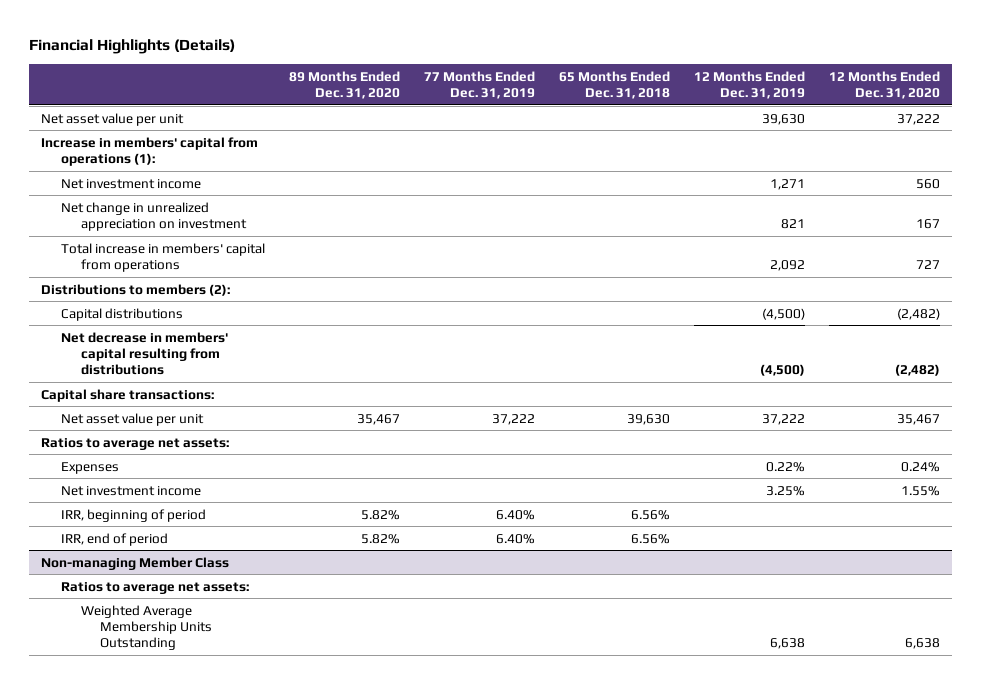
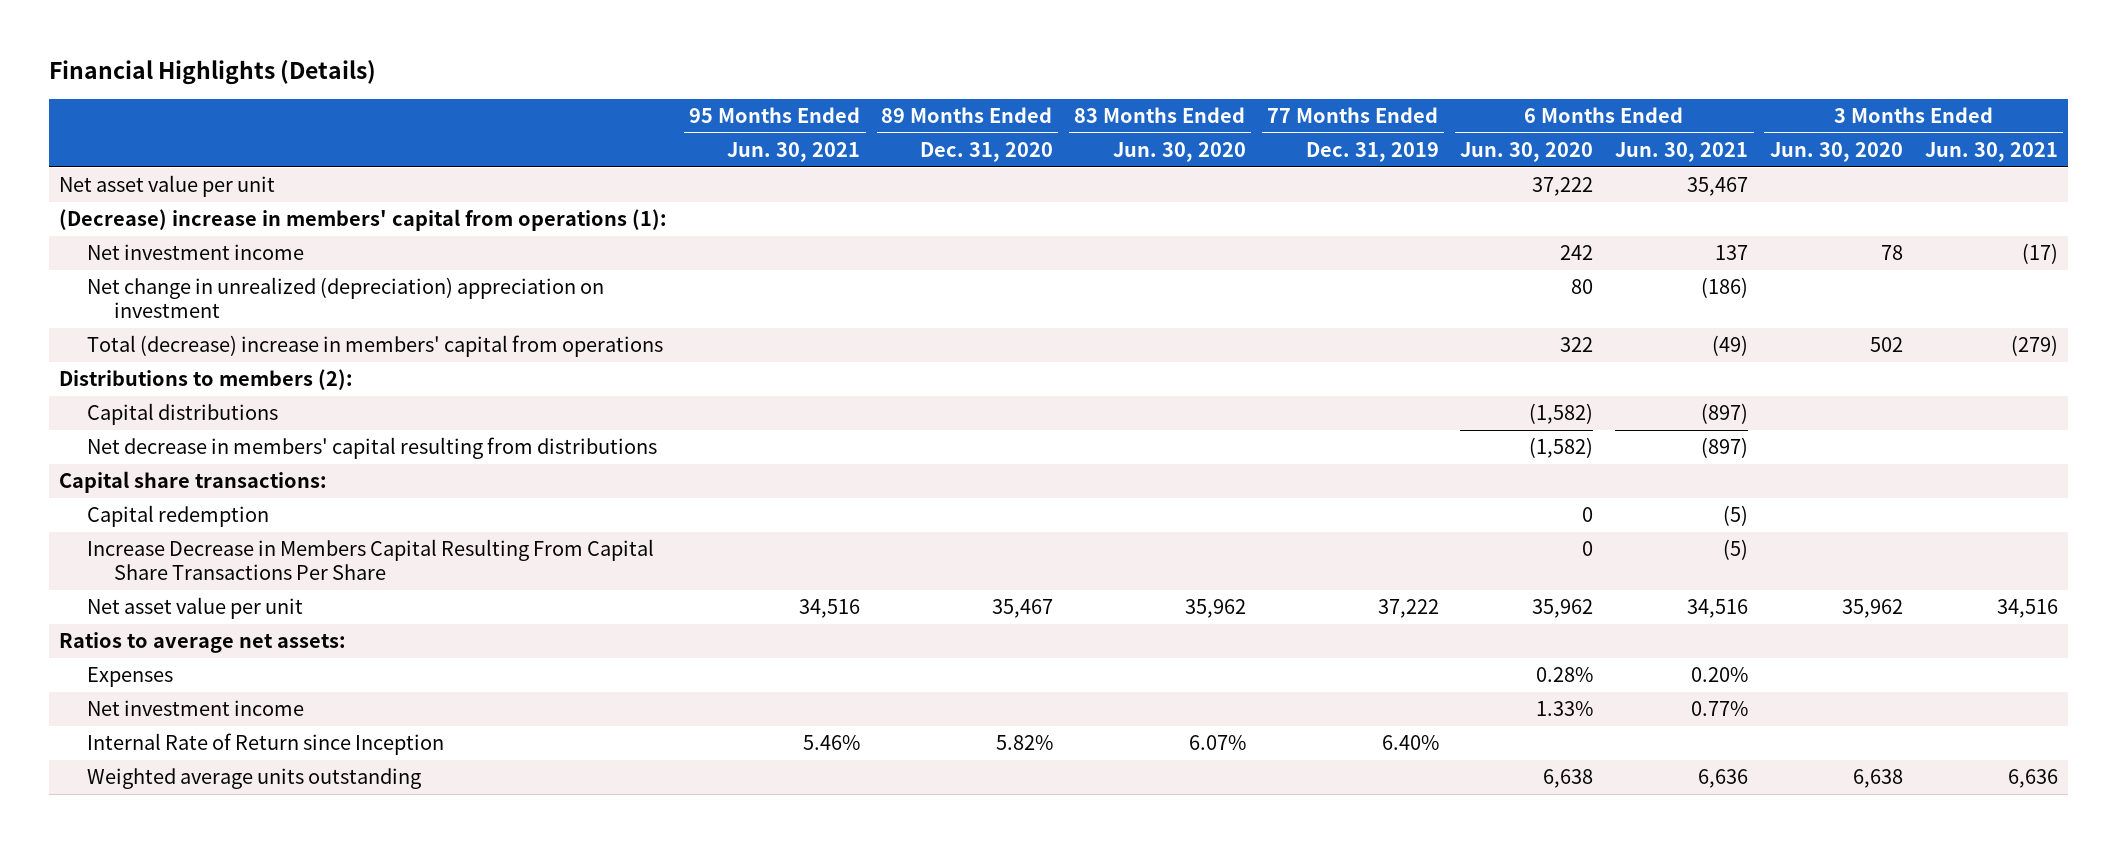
- | 89 Months Ended Dec. 31, 2020 | 77 Months Ended Dec. 31, 2019 | 65 Months Ended Dec. 31, 2018 | 12 Months Ended Dec. 31, 2019 | 12 Months Ended Dec. 31, 2020
+ | 95 Months Ended Jun. 30, 2021 | 89 Months Ended Dec. 31, 2020 | 83 Months Ended Jun. 30, 2020 | 77 Months Ended Dec. 31, 2019 | 6 Months Ended Jun. 30, 2020 | 6 Months Ended Jun. 30, 2021 | 3 Months Ended Jun. 30, 2020 | 3 Months Ended Jun. 30, 2021
- Increase in members' capital from operations (1):
+ (Decrease) increase in members' capital from operations (1):
- Net change in unrealized appreciation on investment | | | | 821 | 167
- Total increase in members' capital from operations | | | | 2,092 | 727
+ Net change in unrealized (depreciation) appreciation on investment | | | | | 80 | (186) | |
+ Total (decrease) increase in members' capital from operations | | | | | 322 | (49) | 502 | (279)
+ Capital redemption | | | | | 0 | (5) | |
+ Increase Decrease in Members Capital Resulting From Capital Share Transactions Per Share | | | | | 0 | (5) | |
- IRR, beginning of period | 5.82% | 6.40% | 6.56% | |
- IRR, end of period | 5.82% | 6.40% | 6.56% | |
- Non-managing Member Class
- Ratios to average net assets:
- Weighted Average Membership Units Outstanding | | | | 6,638 | 6,638
+ Internal Rate of Return since Inception | 5.46% | 5.82% | 6.07% | 6.40% | | | |
+ Weighted average units outstanding | | | | | 6,638 | 6,636 | 6,638 | 6,636

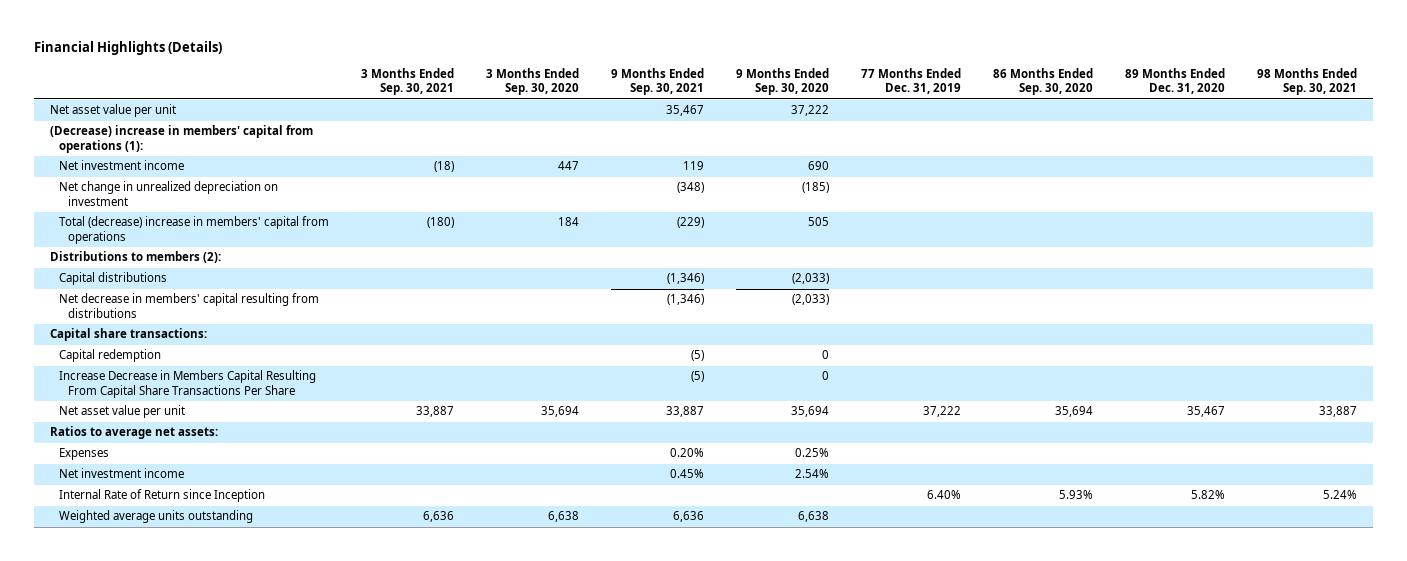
- | 95 Months Ended Jun. 30, 2021 | 89 Months Ended Dec. 31, 2020 | 83 Months Ended Jun. 30, 2020 | 77 Months Ended Dec. 31, 2019 | 6 Months Ended Jun. 30, 2020 | 6 Months Ended Jun. 30, 2021 | 3 Months Ended Jun. 30, 2020 | 3 Months Ended Jun. 30, 2021
+ | 3 Months Ended Sep. 30, 2021 | 3 Months Ended Sep. 30, 2020 | 9 Months Ended Sep. 30, 2021 | 9 Months Ended Sep. 30, 2020 | 77 Months Ended Dec. 31, 2019 | 86 Months Ended Sep. 30, 2020 | 89 Months Ended Dec. 31, 2020 | 98 Months Ended Sep. 30, 2021
- Net change in unrealized (depreciation) appreciation on investment | | | | | 80 | (186) | |
+ Net change in unrealized depreciation on investment | | | (348) | (185) | | | |

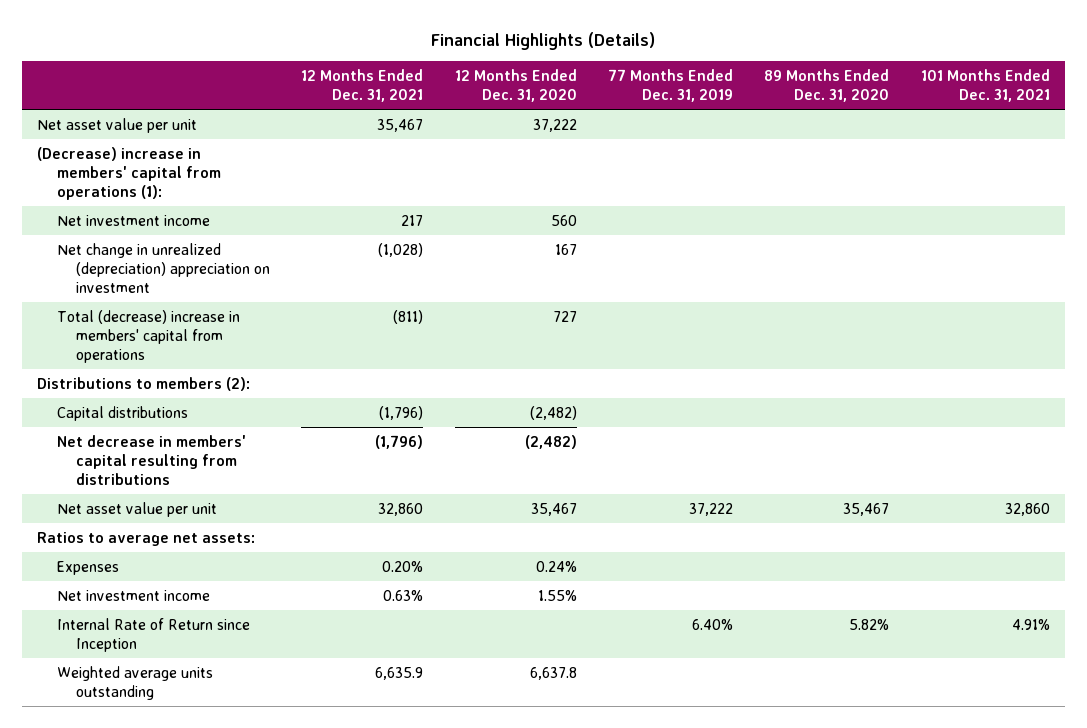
- | 3 Months Ended Sep. 30, 2021 | 3 Months Ended Sep. 30, 2020 | 9 Months Ended Sep. 30, 2021 | 9 Months Ended Sep. 30, 2020 | 77 Months Ended Dec. 31, 2019 | 86 Months Ended Sep. 30, 2020 | 89 Months Ended Dec. 31, 2020 | 98 Months Ended Sep. 30, 2021
+ | 12 Months Ended Dec. 31, 2021 | 12 Months Ended Dec. 31, 2020 | 77 Months Ended Dec. 31, 2019 | 89 Months Ended Dec. 31, 2020 | 101 Months Ended Dec. 31, 2021
- Net change in unrealized depreciation on investment | | | (348) | (185) | | | |
+ Net change in unrealized (depreciation) appreciation on investment | (1,028) | 167 | | |
- Capital share transactions:
- Capital redemption | | | (5) | 0 | | | |
- Increase Decrease in Members Capital Resulting From Capital Share Transactions Per Share | | | (5) | 0 | | | |

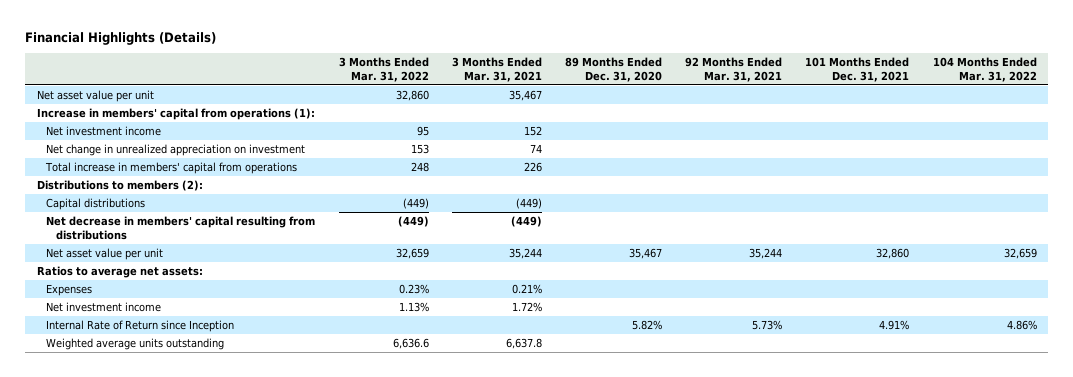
- | 12 Months Ended Dec. 31, 2021 | 12 Months Ended Dec. 31, 2020 | 77 Months Ended Dec. 31, 2019 | 89 Months Ended Dec. 31, 2020 | 101 Months Ended Dec. 31, 2021
+ | 3 Months Ended Mar. 31, 2022 | 3 Months Ended Mar. 31, 2021 | 89 Months Ended Dec. 31, 2020 | 92 Months Ended Mar. 31, 2021 | 101 Months Ended Dec. 31, 2021 | 104 Months Ended Mar. 31, 2022
- (Decrease) increase in members' capital from operations (1):
+ Increase in members' capital from operations (1):
- Net change in unrealized (depreciation) appreciation on investment | (1,028) | 167 | | |
- Total (decrease) increase in members' capital from operations | (811) | 727 | | |
+ Net change in unrealized appreciation on investment | 153 | 74 | | | |
+ Total increase in members' capital from operations | 248 | 226 | | | |

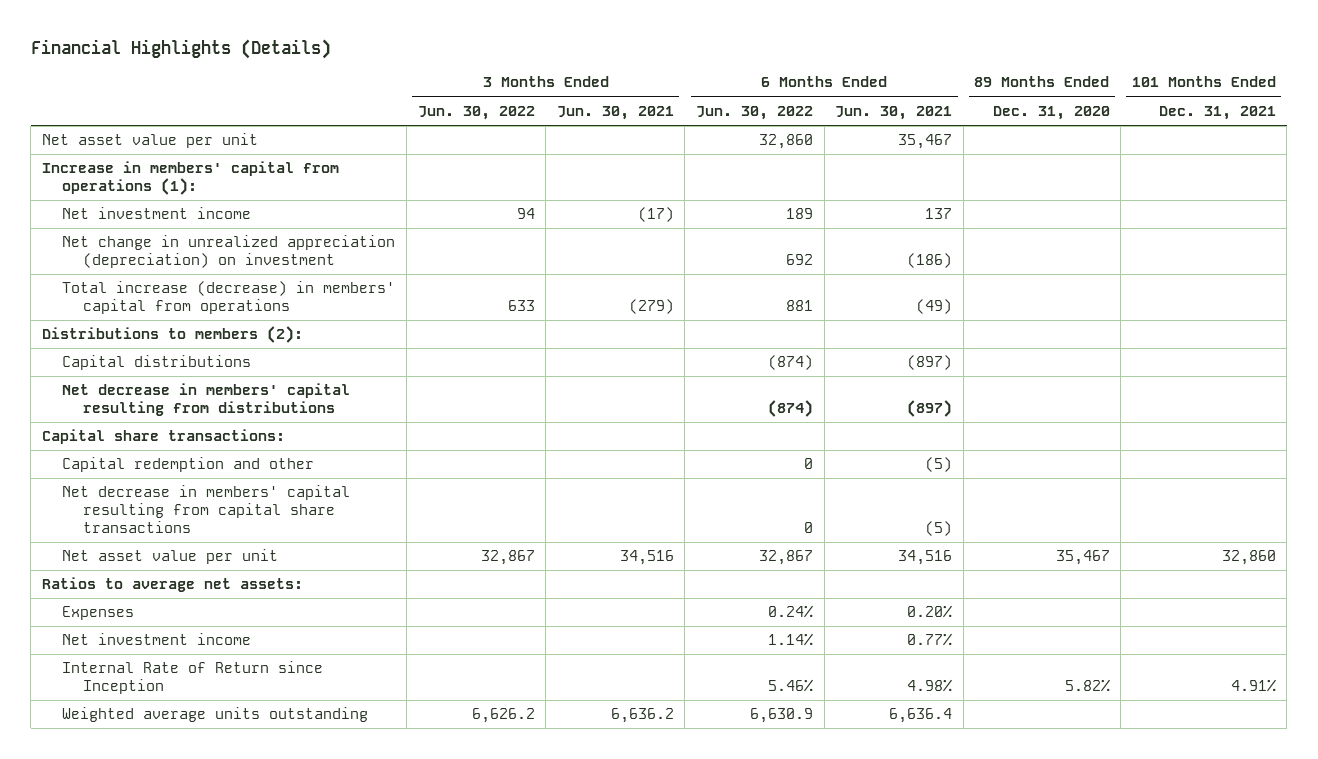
- | 3 Months Ended Mar. 31, 2022 | 3 Months Ended Mar. 31, 2021 | 89 Months Ended Dec. 31, 2020 | 92 Months Ended Mar. 31, 2021 | 101 Months Ended Dec. 31, 2021 | 104 Months Ended Mar. 31, 2022
+ | 3 Months Ended Jun. 30, 2022 | 3 Months Ended Jun. 30, 2021 | 6 Months Ended Jun. 30, 2022 | 6 Months Ended Jun. 30, 2021 | 89 Months Ended Dec. 31, 2020 | 101 Months Ended Dec. 31, 2021
- Net change in unrealized appreciation on investment | 153 | 74 | | | |
- Total increase in members' capital from operations | 248 | 226 | | | |
+ Net change in unrealized appreciation (depreciation) on investment | | | 692 | (186) | |
+ Total increase (decrease) in members' capital from operations | 633 | (279) | 881 | (49) | |
+ Capital share transactions:
+ Capital redemption and other | | | 0 | (5) | |
+ Net decrease in members' capital resulting from capital share transactions | | | 0 | (5) | |

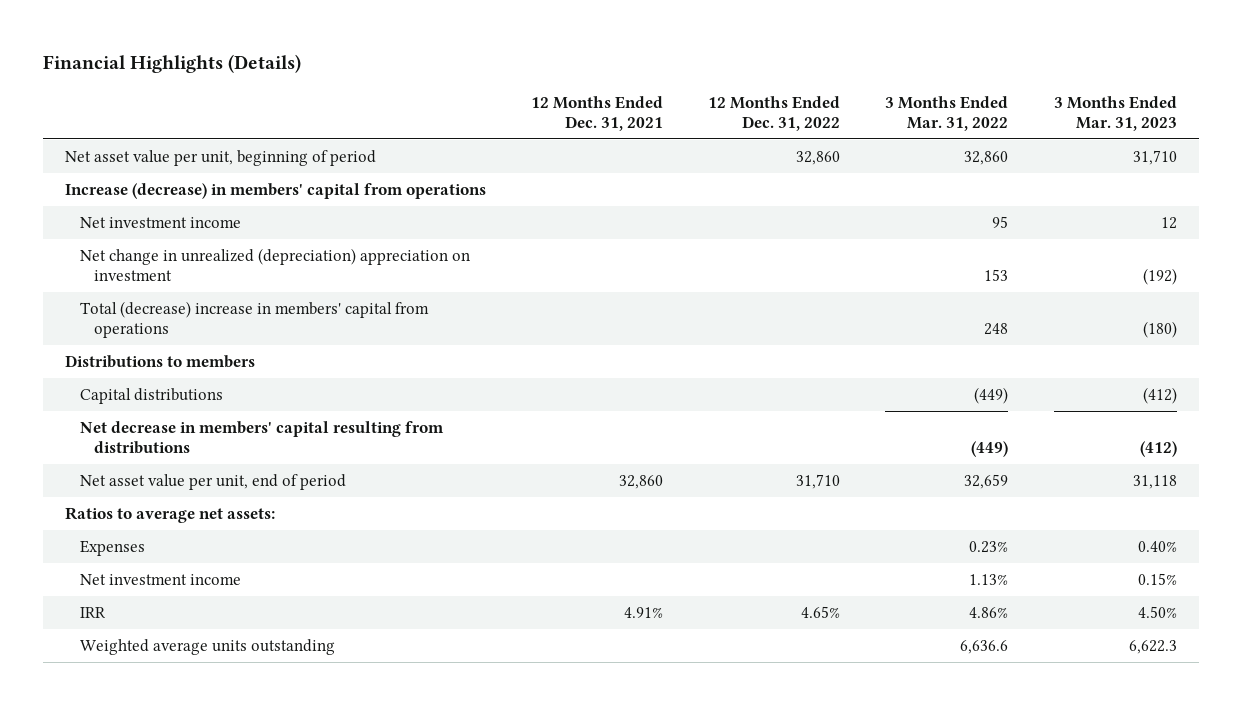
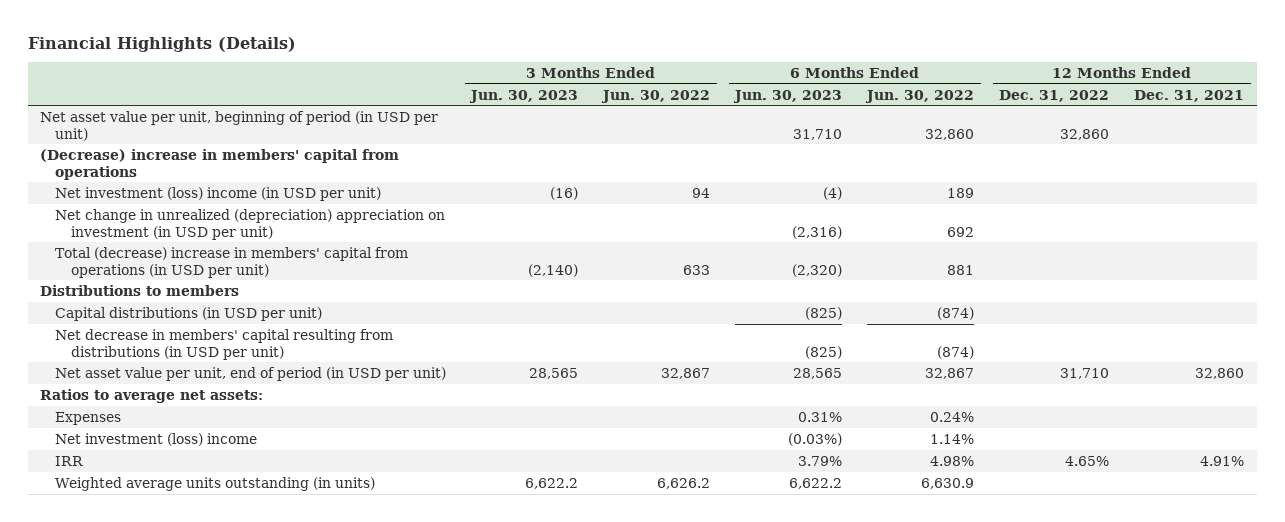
- | 12 Months Ended Dec. 31, 2021 | 12 Months Ended Dec. 31, 2022 | 3 Months Ended Mar. 31, 2022 | 3 Months Ended Mar. 31, 2023
+ | 3 Months Ended Jun. 30, 2023 | 3 Months Ended Jun. 30, 2022 | 6 Months Ended Jun. 30, 2023 | 6 Months Ended Jun. 30, 2022 | 12 Months Ended Dec. 31, 2022 | 12 Months Ended Dec. 31, 2021
- Net asset value per unit, beginning of period | | 32,860 | 32,860 | 31,710
- Increase (decrease) in members' capital from operations
- Net investment income | | | 95 | 12
- Net change in unrealized (depreciation) appreciation on investment | | | 153 | (192)
- Total (decrease) increase in members' capital from operations | | | 248 | (180)
+ Net asset value per unit, beginning of period (in USD per unit) | | | 31,710 | 32,860 | 32,860 |
+ (Decrease) increase in members' capital from operations
+ Net investment (loss) income (in USD per unit) | (16) | 94 | (4) | 189 | |
+ Net change in unrealized (depreciation) appreciation on investment (in USD per unit) | | | (2,316) | 692 | |
+ Total (decrease) increase in members' capital from operations (in USD per unit) | (2,140) | 633 | (2,320) | 881 | |
- Capital distributions | | | (449) | (412)
- Net decrease in members' capital resulting from distributions | | | (449) | (412)
- Net asset value per unit, end of period | 32,860 | 31,710 | 32,659 | 31,118
+ Capital distributions (in USD per unit) | | | (825) | (874) | |
+ Net decrease in members' capital resulting from distributions (in USD per unit) | | | (825) | (874) | |
+ Net asset value per unit, end of period (in USD per unit) | 28,565 | 32,867 | 28,565 | 32,867 | 31,710 | 32,860
- Net investment income | | | 1.13% | 0.15%
+ Net investment (loss) income | | | (0.03%) | 1.14% | |
- Weighted average units outstanding | | | 6,636.6 | 6,622.3
+ Weighted average units outstanding (in units) | 6,622.2 | 6,626.2 | 6,622.2 | 6,630.9 | |

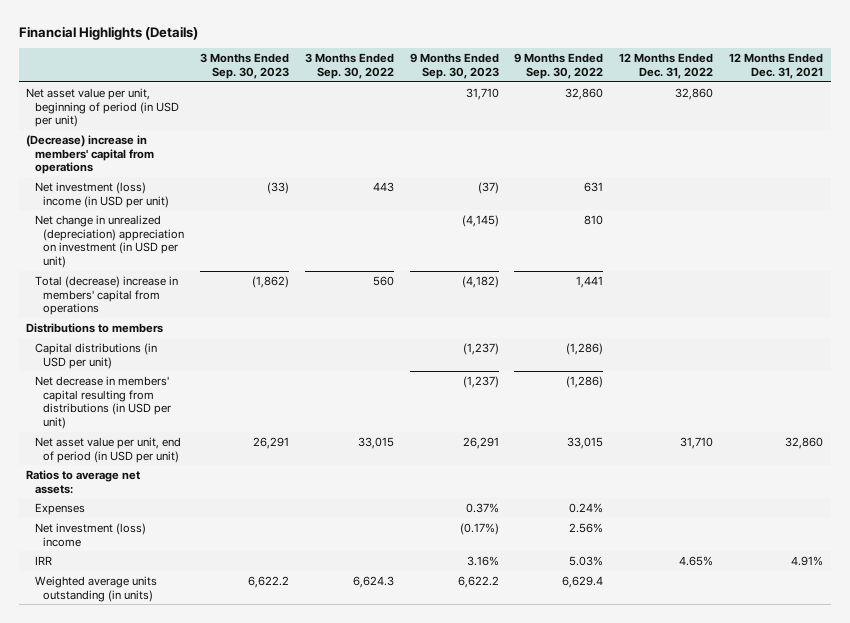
- | 3 Months Ended Jun. 30, 2023 | 3 Months Ended Jun. 30, 2022 | 6 Months Ended Jun. 30, 2023 | 6 Months Ended Jun. 30, 2022 | 12 Months Ended Dec. 31, 2022 | 12 Months Ended Dec. 31, 2021
+ | 3 Months Ended Sep. 30, 2023 | 3 Months Ended Sep. 30, 2022 | 9 Months Ended Sep. 30, 2023 | 9 Months Ended Sep. 30, 2022 | 12 Months Ended Dec. 31, 2022 | 12 Months Ended Dec. 31, 2021
- Total (decrease) increase in members' capital from operations (in USD per unit) | (2,140) | 633 | (2,320) | 881 | |
+ Total (decrease) increase in members' capital from operations | (1,862) | 560 | (4,182) | 1,441 | |

